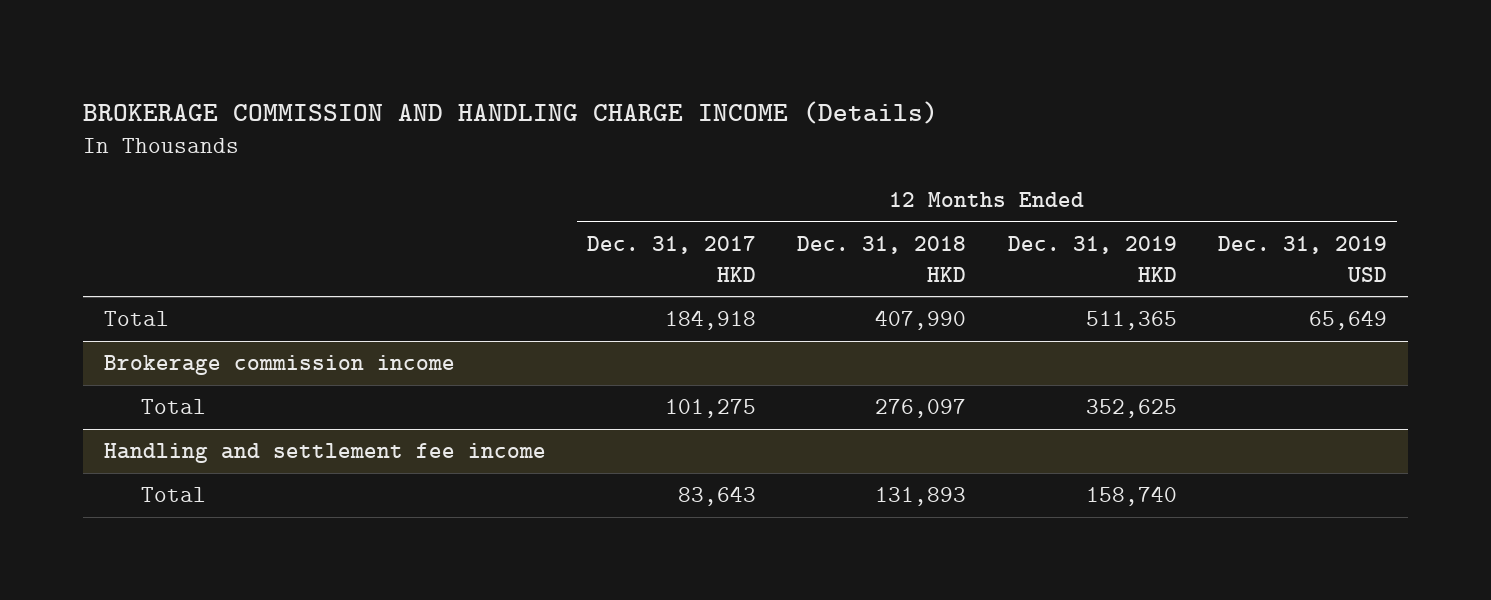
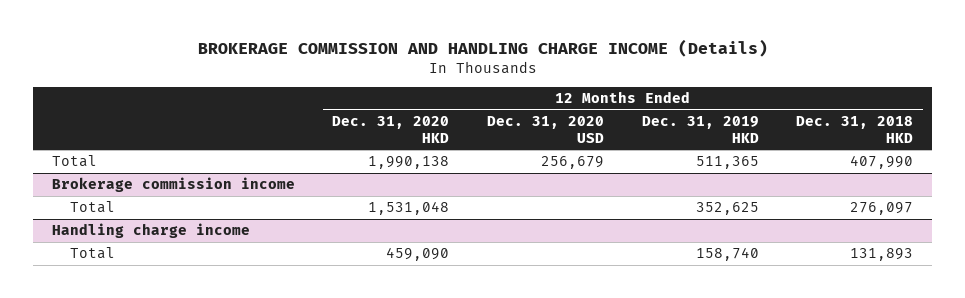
- | 12 Months Ended Dec. 31, 2017 HKD | 12 Months Ended Dec. 31, 2018 HKD | 12 Months Ended Dec. 31, 2019 HKD | 12 Months Ended Dec. 31, 2019 USD
+ | 12 Months Ended Dec. 31, 2020 HKD | 12 Months Ended Dec. 31, 2020 USD | 12 Months Ended Dec. 31, 2019 HKD | 12 Months Ended Dec. 31, 2018 HKD
- Handling and settlement fee income
+ Handling charge income

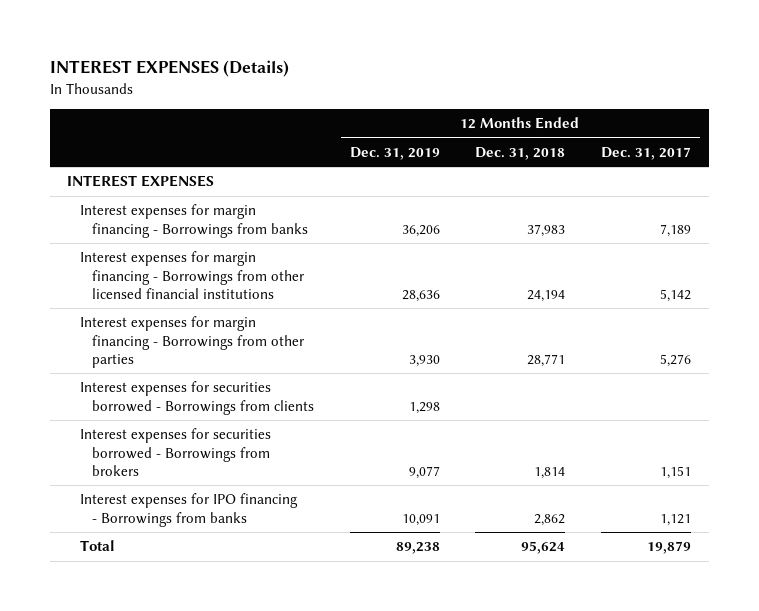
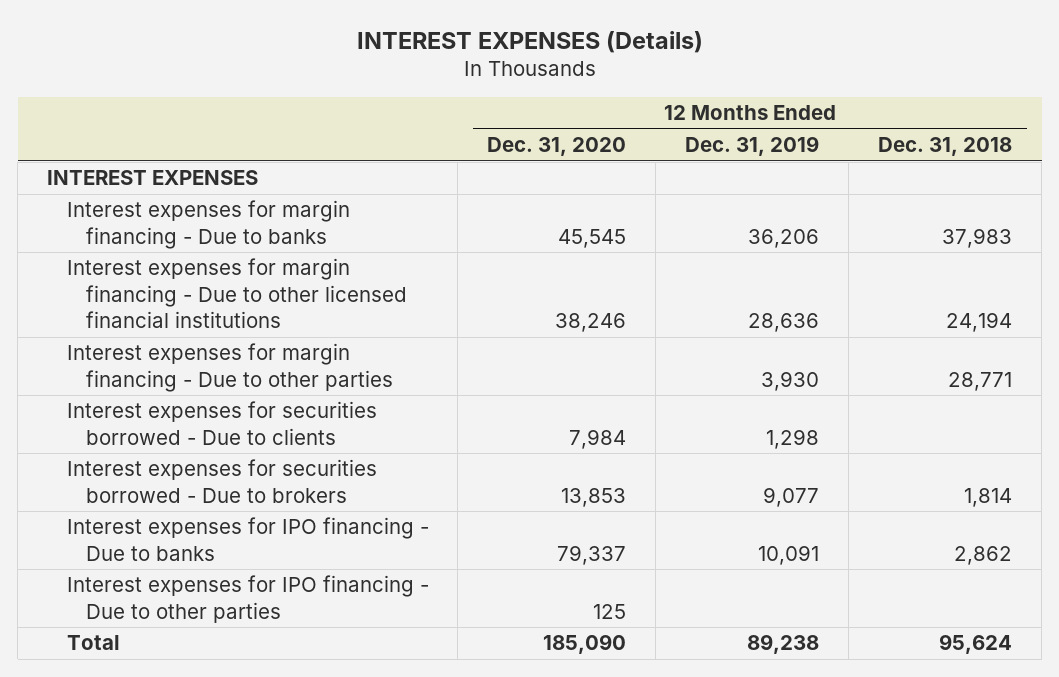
- | 12 Months Ended Dec. 31, 2019 | 12 Months Ended Dec. 31, 2018 | 12 Months Ended Dec. 31, 2017
+ | 12 Months Ended Dec. 31, 2020 | 12 Months Ended Dec. 31, 2019 | 12 Months Ended Dec. 31, 2018
- Interest expenses for margin financing - Borrowings from banks | 36,206 | 37,983 | 7,189
- Interest expenses for margin financing - Borrowings from other licensed financial institutions | 28,636 | 24,194 | 5,142
- Interest expenses for margin financing - Borrowings from other parties | 3,930 | 28,771 | 5,276
- Interest expenses for securities borrowed - Borrowings from clients | 1,298 | |
- Interest expenses for securities borrowed - Borrowings from brokers | 9,077 | 1,814 | 1,151
- Interest expenses for IPO financing - Borrowings from banks | 10,091 | 2,862 | 1,121
+ Interest expenses for margin financing - Due to banks | 45,545 | 36,206 | 37,983
+ Interest expenses for margin financing - Due to other licensed financial institutions | 38,246 | 28,636 | 24,194
+ Interest expenses for margin financing - Due to other parties | | 3,930 | 28,771
+ Interest expenses for securities borrowed - Due to clients | 7,984 | 1,298 |
+ Interest expenses for securities borrowed - Due to brokers | 13,853 | 9,077 | 1,814
+ Interest expenses for IPO financing - Due to banks | 79,337 | 10,091 | 2,862
+ Interest expenses for IPO financing - Due to other parties | 125 | |

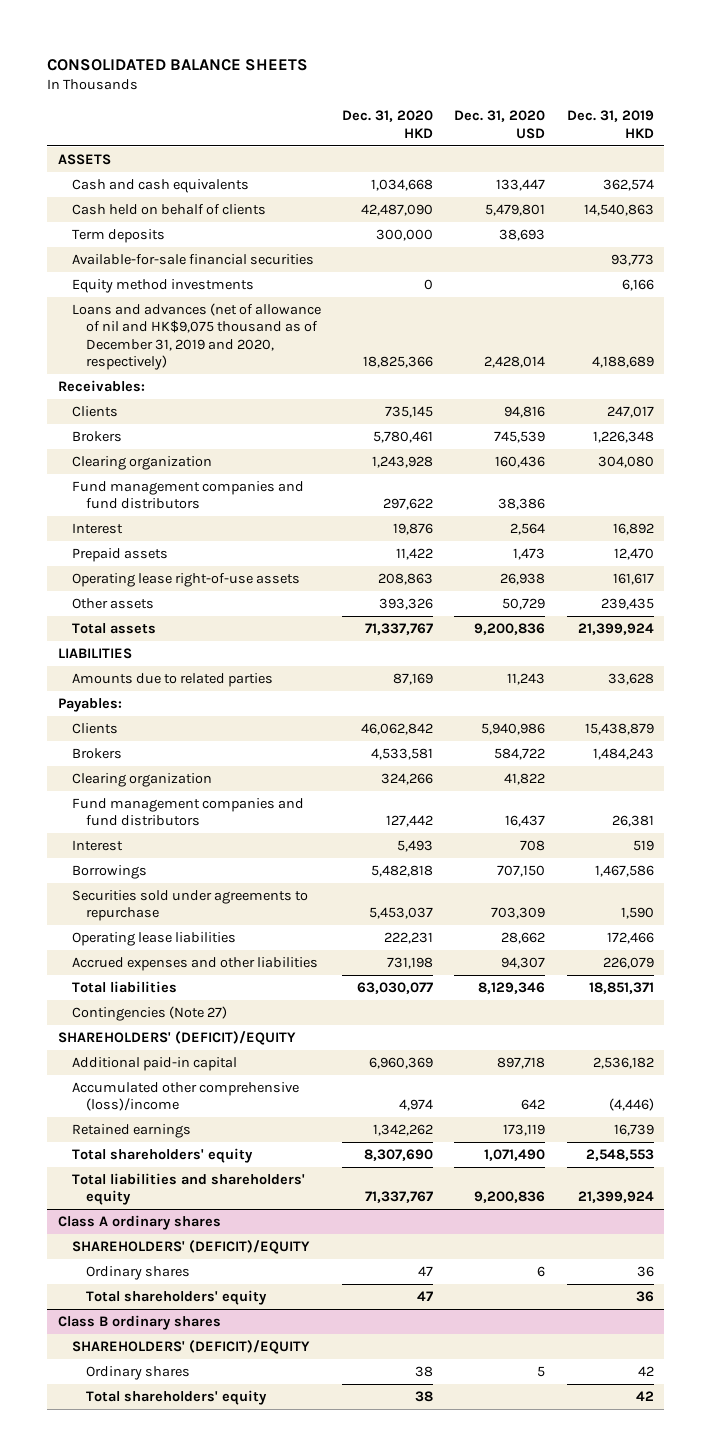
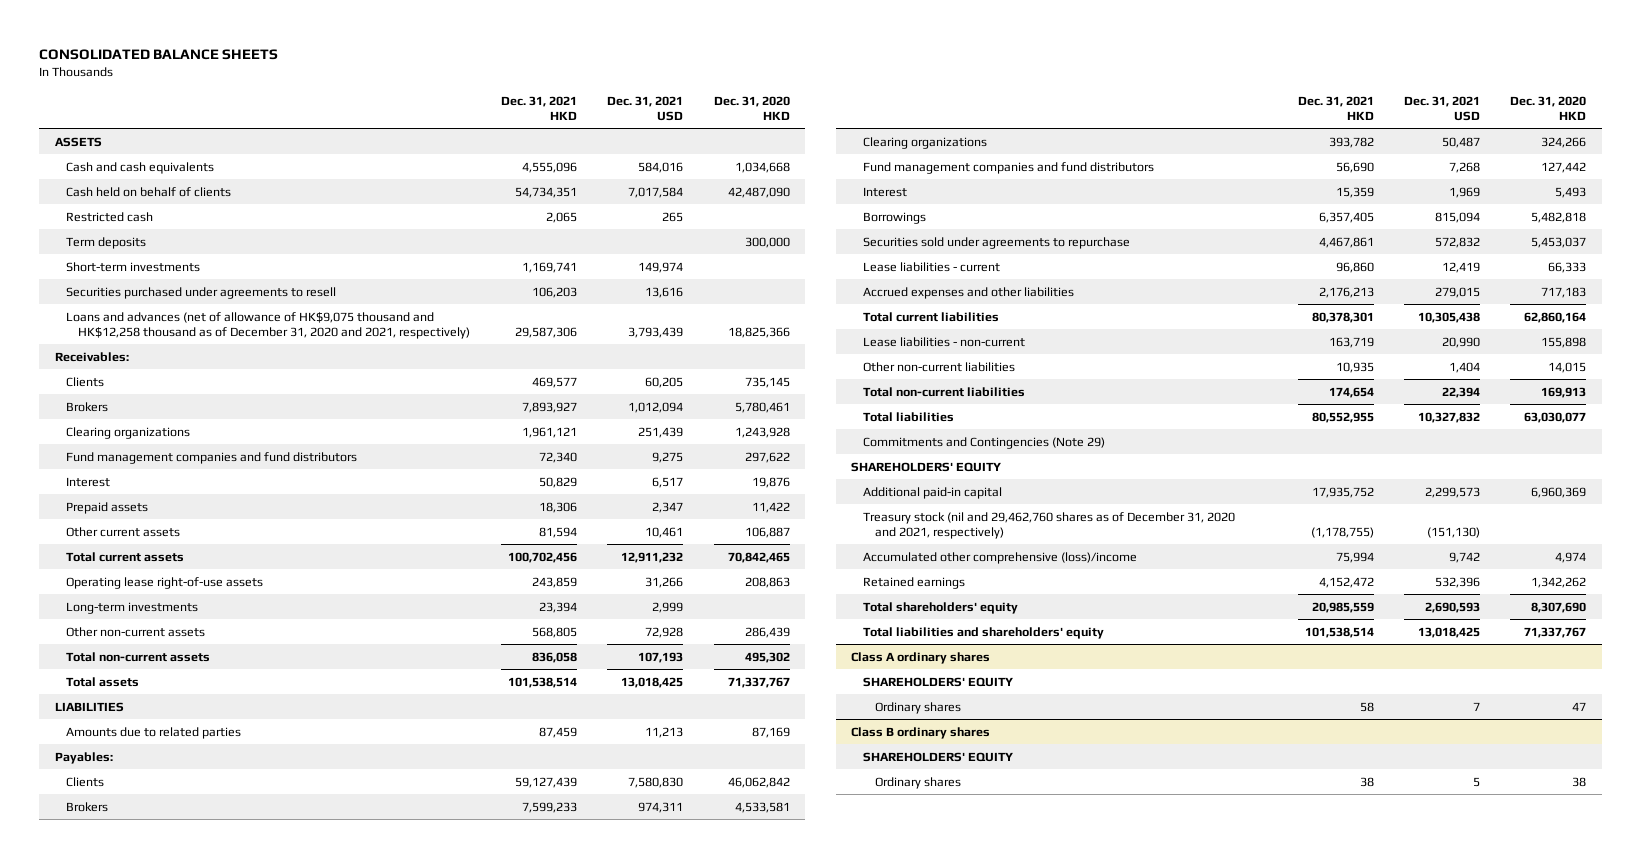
- | Dec. 31, 2020 HKD | Dec. 31, 2020 USD | Dec. 31, 2019 HKD
+ | Dec. 31, 2021 HKD | Dec. 31, 2021 USD | Dec. 31, 2020 HKD
+ Restricted cash | 2,065 | 265 |
- Available-for-sale financial securities | | | 93,773
- Equity method investments | 0 | | 6,166
- Loans and advances (net of allowance of nil and HK$9,075 thousand as of December 31, 2019 and 2020, respectively) | 18,825,366 | 2,428,014 | 4,188,689
+ Short-term investments | 1,169,741 | 149,974 |
+ Securities purchased under agreements to resell | 106,203 | 13,616 |
+ Loans and advances (net of allowance of HK$9,075 thousand and HK$12,258 thousand as of December 31, 2020 and 2021, respectively) | 29,587,306 | 3,793,439 | 18,825,366
- Clearing organization | 1,243,928 | 160,436 | 304,080
+ Clearing organizations | 1,961,121 | 251,439 | 1,243,928
+ Other current assets | 81,594 | 10,461 | 106,887
+ Total current assets | 100,702,456 | 12,911,232 | 70,842,465
- Other assets | 393,326 | 50,729 | 239,435
+ Long-term investments | 23,394 | 2,999 |
+ Other non-current assets | 568,805 | 72,928 | 286,439
+ Total non-current assets | 836,058 | 107,193 | 495,302
- Clearing organization | 324,266 | 41,822 |
+ Clearing organizations | 393,782 | 50,487 | 324,266
- Operating lease liabilities | 222,231 | 28,662 | 172,466
- Accrued expenses and other liabilities | 731,198 | 94,307 | 226,079
+ Lease liabilities - current | 96,860 | 12,419 | 66,333
+ Accrued expenses and other liabilities | 2,176,213 | 279,015 | 717,183
+ Total current liabilities | 80,378,301 | 10,305,438 | 62,860,164
+ Lease liabilities - non-current | 163,719 | 20,990 | 155,898
+ Other non-current liabilities | 10,935 | 1,404 | 14,015
+ Total non-current liabilities | 174,654 | 22,394 | 169,913
- Contingencies (Note 27)
- SHAREHOLDERS' (DEFICIT)/EQUITY
+ Commitments and Contingencies (Note 29)
+ SHAREHOLDERS' EQUITY
+ Treasury stock (nil and 29,462,760 shares as of December 31, 2020 and 2021, respectively) | (1,178,755) | (151,130) |
@ Class A ordinary shares
- SHAREHOLDERS' (DEFICIT)/EQUITY
+ SHAREHOLDERS' EQUITY
- Total shareholders' equity | 47 | | 36
@ Class B ordinary shares
- SHAREHOLDERS' (DEFICIT)/EQUITY
+ SHAREHOLDERS' EQUITY
- Total shareholders' equity | 38 | | 42

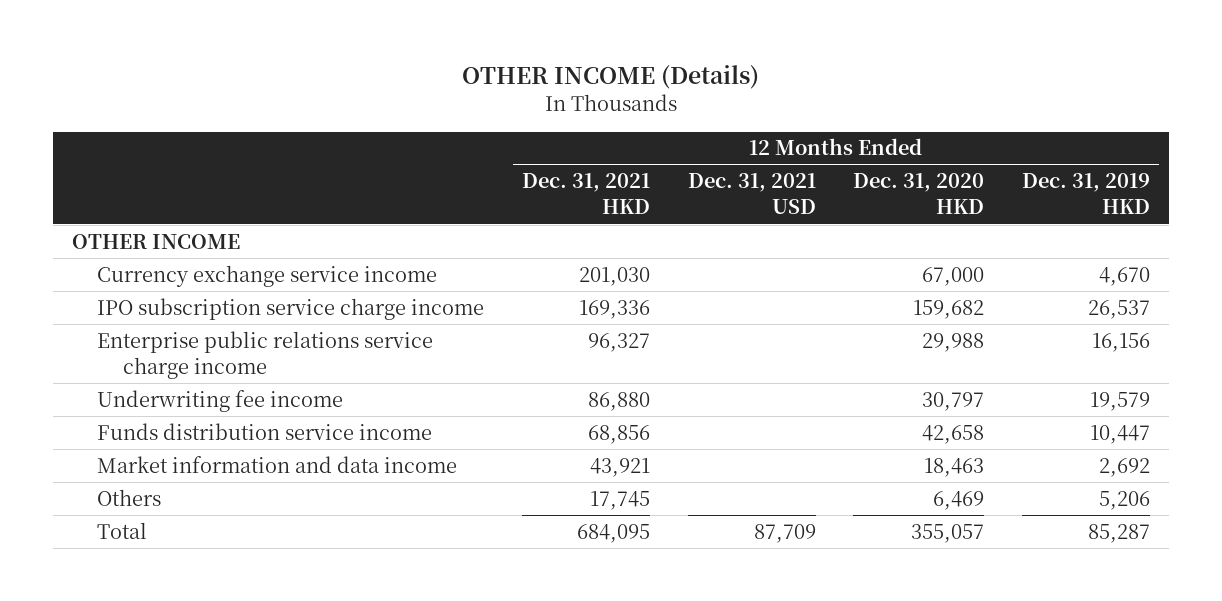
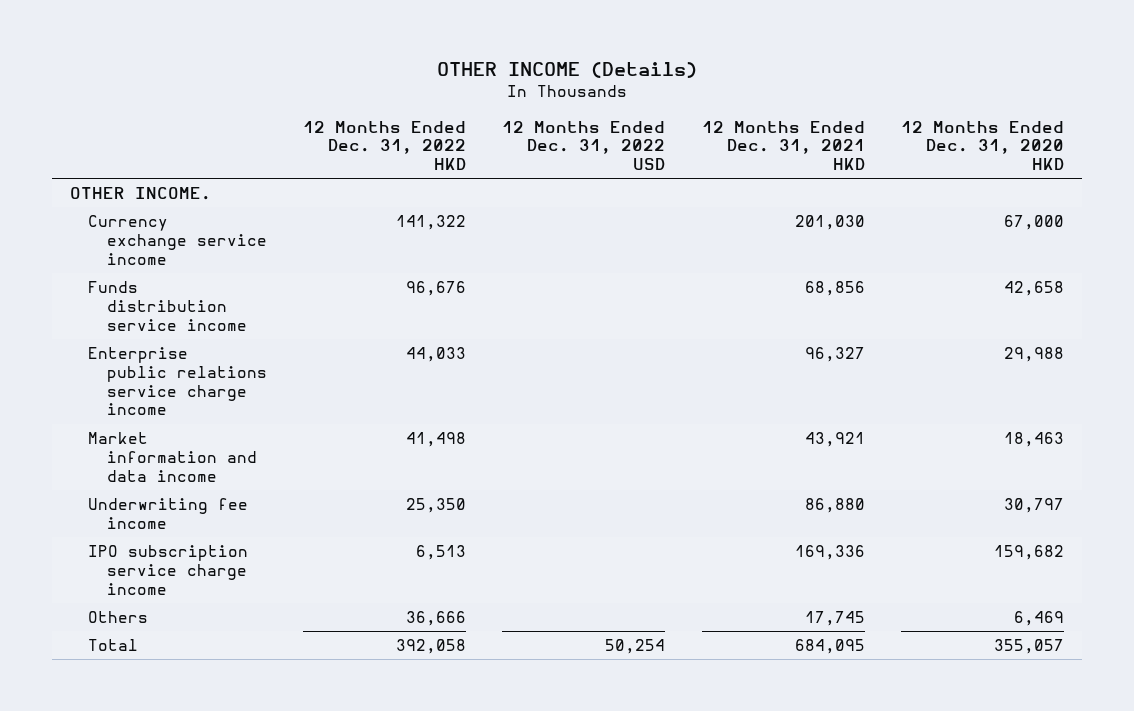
- | 12 Months Ended Dec. 31, 2021 HKD | 12 Months Ended Dec. 31, 2021 USD | 12 Months Ended Dec. 31, 2020 HKD | 12 Months Ended Dec. 31, 2019 HKD
+ | 12 Months Ended Dec. 31, 2022 HKD | 12 Months Ended Dec. 31, 2022 USD | 12 Months Ended Dec. 31, 2021 HKD | 12 Months Ended Dec. 31, 2020 HKD
- OTHER INCOME
+ OTHER INCOME.
moved down: Enterprise public relations service charge income | 44,033 | | 96,327 | 29,988
moved down: Underwriting fee income | 25,350 | | 86,880 | 30,797
moved down: IPO subscription service charge income | 6,513 | | 169,336 | 159,682

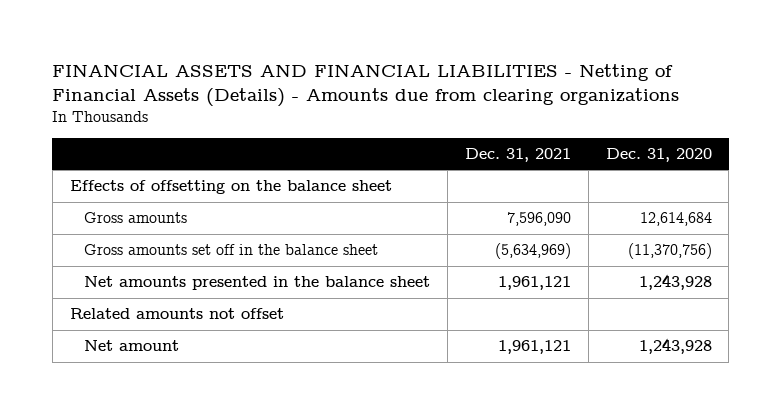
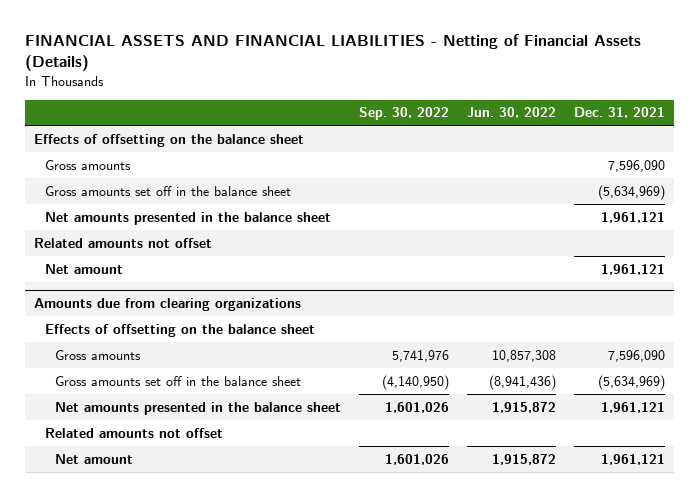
- FINANCIAL ASSETS AND FINANCIAL LIABILITIES - Netting of Financial Assets (Details) - Amounts due from clearing organizations
+ FINANCIAL ASSETS AND FINANCIAL LIABILITIES - Netting of Financial Assets (Details)
- | Dec. 31, 2021 | Dec. 31, 2020
+ | Sep. 30, 2022 | Jun. 30, 2022 | Dec. 31, 2021
+ Amounts due from clearing organizations
+ Effects of offsetting on the balance sheet
+ Gross amounts | 5,741,976 | 10,857,308 | 7,596,090
+ Gross amounts set off in the balance sheet | (4,140,950) | (8,941,436) | (5,634,969)
+ Net amounts presented in the balance sheet | 1,601,026 | 1,915,872 | 1,961,121
+ Related amounts not offset
+ Net amount | 1,601,026 | 1,915,872 | 1,961,121

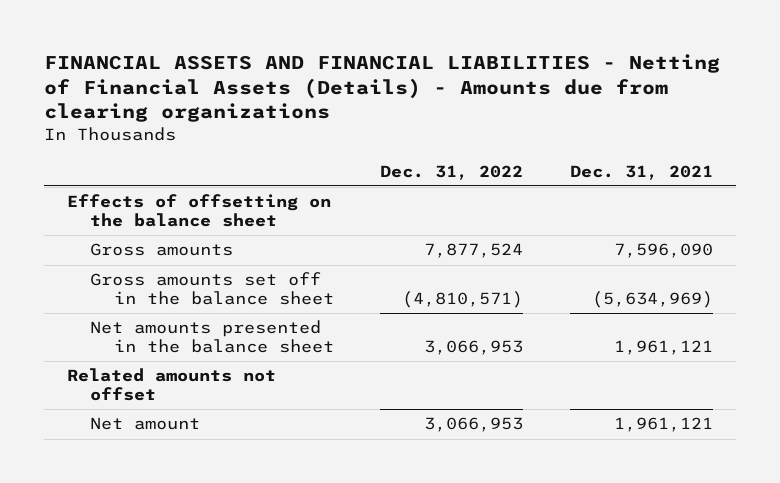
- FINANCIAL ASSETS AND FINANCIAL LIABILITIES - Netting of Financial Assets (Details)
+ FINANCIAL ASSETS AND FINANCIAL LIABILITIES - Netting of Financial Assets (Details) - Amounts due from clearing organizations
- | Sep. 30, 2022 | Jun. 30, 2022 | Dec. 31, 2021
+ | Dec. 31, 2022 | Dec. 31, 2021
- Amounts due from clearing organizations
- Effects of offsetting on the balance sheet
- Gross amounts | 5,741,976 | 10,857,308 | 7,596,090
- Gross amounts set off in the balance sheet | (4,140,950) | (8,941,436) | (5,634,969)
- Net amounts presented in the balance sheet | 1,601,026 | 1,915,872 | 1,961,121
- Related amounts not offset
- Net amount | 1,601,026 | 1,915,872 | 1,961,121

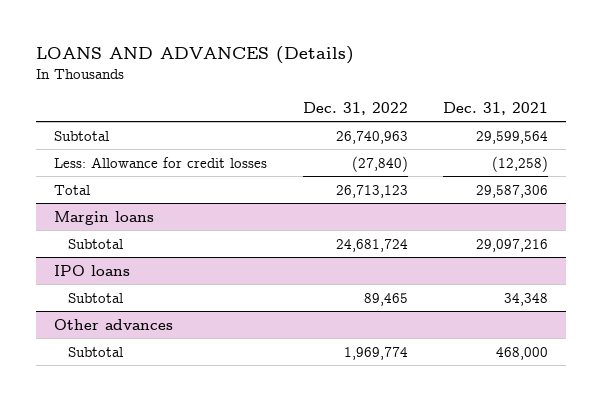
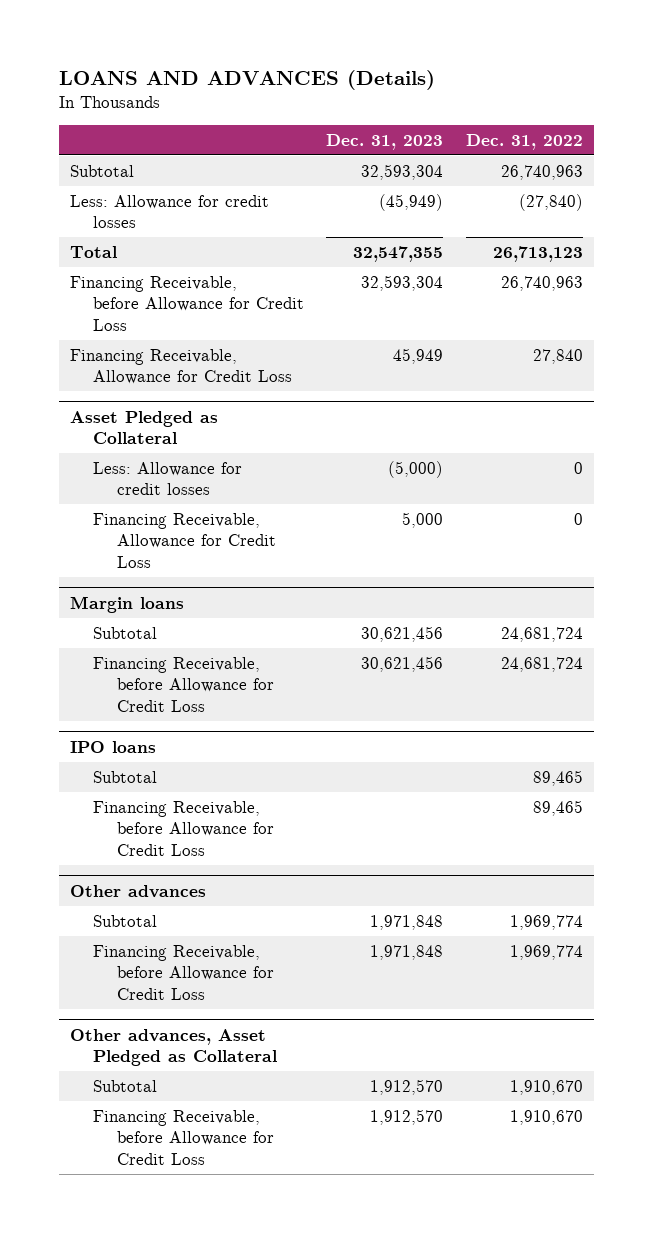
- | Dec. 31, 2022 | Dec. 31, 2021
+ | Dec. 31, 2023 | Dec. 31, 2022
+ Financing Receivable, before Allowance for Credit Loss | 32,593,304 | 26,740,963
+ Financing Receivable, Allowance for Credit Loss | 45,949 | 27,840
+ Asset Pledged as Collateral
+ Less: Allowance for credit losses | (5,000) | 0
+ Financing Receivable, Allowance for Credit Loss | 5,000 | 0
@ Margin loans
+ Financing Receivable, before Allowance for Credit Loss | 30,621,456 | 24,681,724
@ IPO loans
+ Financing Receivable, before Allowance for Credit Loss | | 89,465
@ Other advances
+ Financing Receivable, before Allowance for Credit Loss | 1,971,848 | 1,969,774
+ Other advances, Asset Pledged as Collateral
+ Subtotal | 1,912,570 | 1,910,670
+ Financing Receivable, before Allowance for Credit Loss | 1,912,570 | 1,910,670

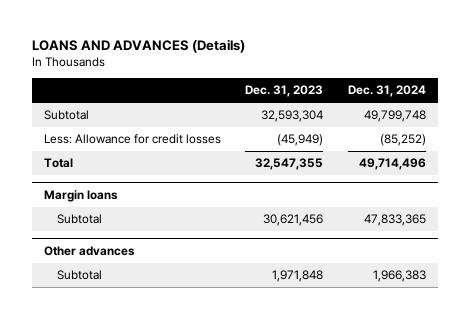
- | Dec. 31, 2023 | Dec. 31, 2022
+ | Dec. 31, 2023 | Dec. 31, 2024
- Financing Receivable, before Allowance for Credit Loss | 32,593,304 | 26,740,963
- Financing Receivable, Allowance for Credit Loss | 45,949 | 27,840
- Asset Pledged as Collateral
- Less: Allowance for credit losses | (5,000) | 0
- Financing Receivable, Allowance for Credit Loss | 5,000 | 0
@ Margin loans
- Financing Receivable, before Allowance for Credit Loss | 30,621,456 | 24,681,724
- IPO loans
- Subtotal | | 89,465
- Financing Receivable, before Allowance for Credit Loss | | 89,465
@ Other advances
- Financing Receivable, before Allowance for Credit Loss | 1,971,848 | 1,969,774
- Other advances, Asset Pledged as Collateral
- Subtotal | 1,912,570 | 1,910,670
- Financing Receivable, before Allowance for Credit Loss | 1,912,570 | 1,910,670

